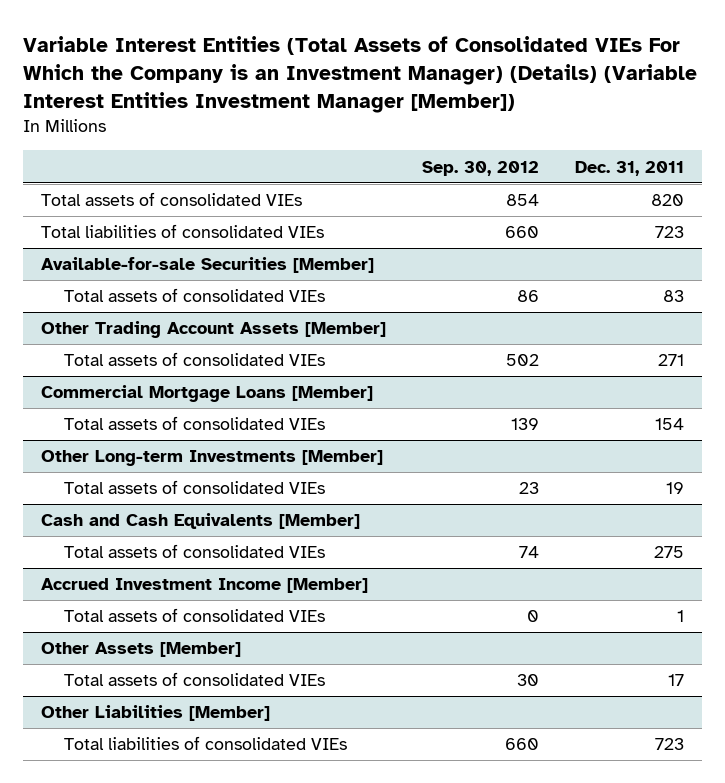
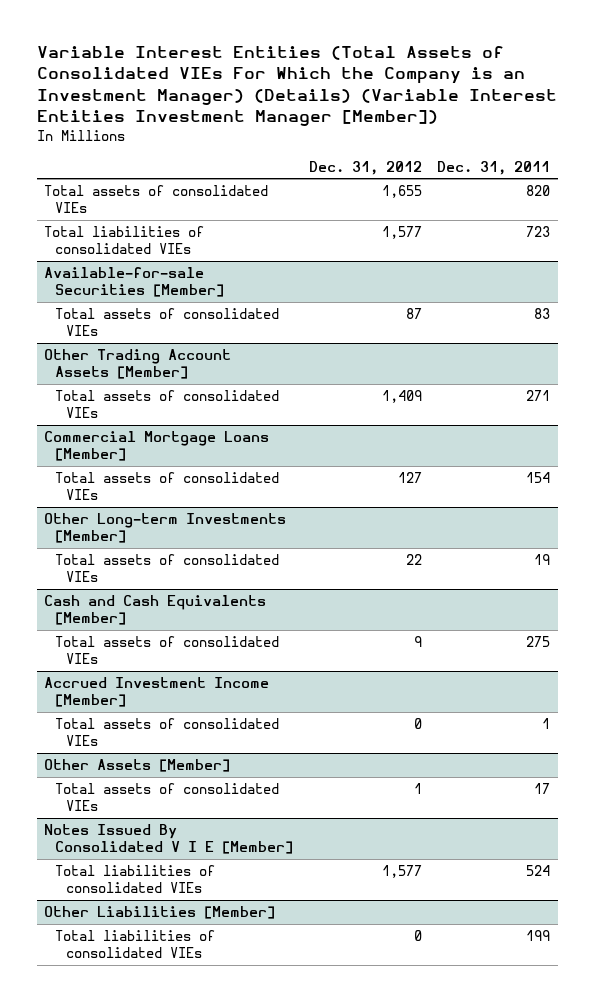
- | Sep. 30, 2012 | Dec. 31, 2011
+ | Dec. 31, 2012 | Dec. 31, 2011
+ Notes Issued By Consolidated V I E [Member]
+ Total liabilities of consolidated VIEs | 1,577 | 524
@ Other Liabilities [Member]
- Total liabilities of consolidated VIEs | 660 | 723
+ Total liabilities of consolidated VIEs | 0 | 199

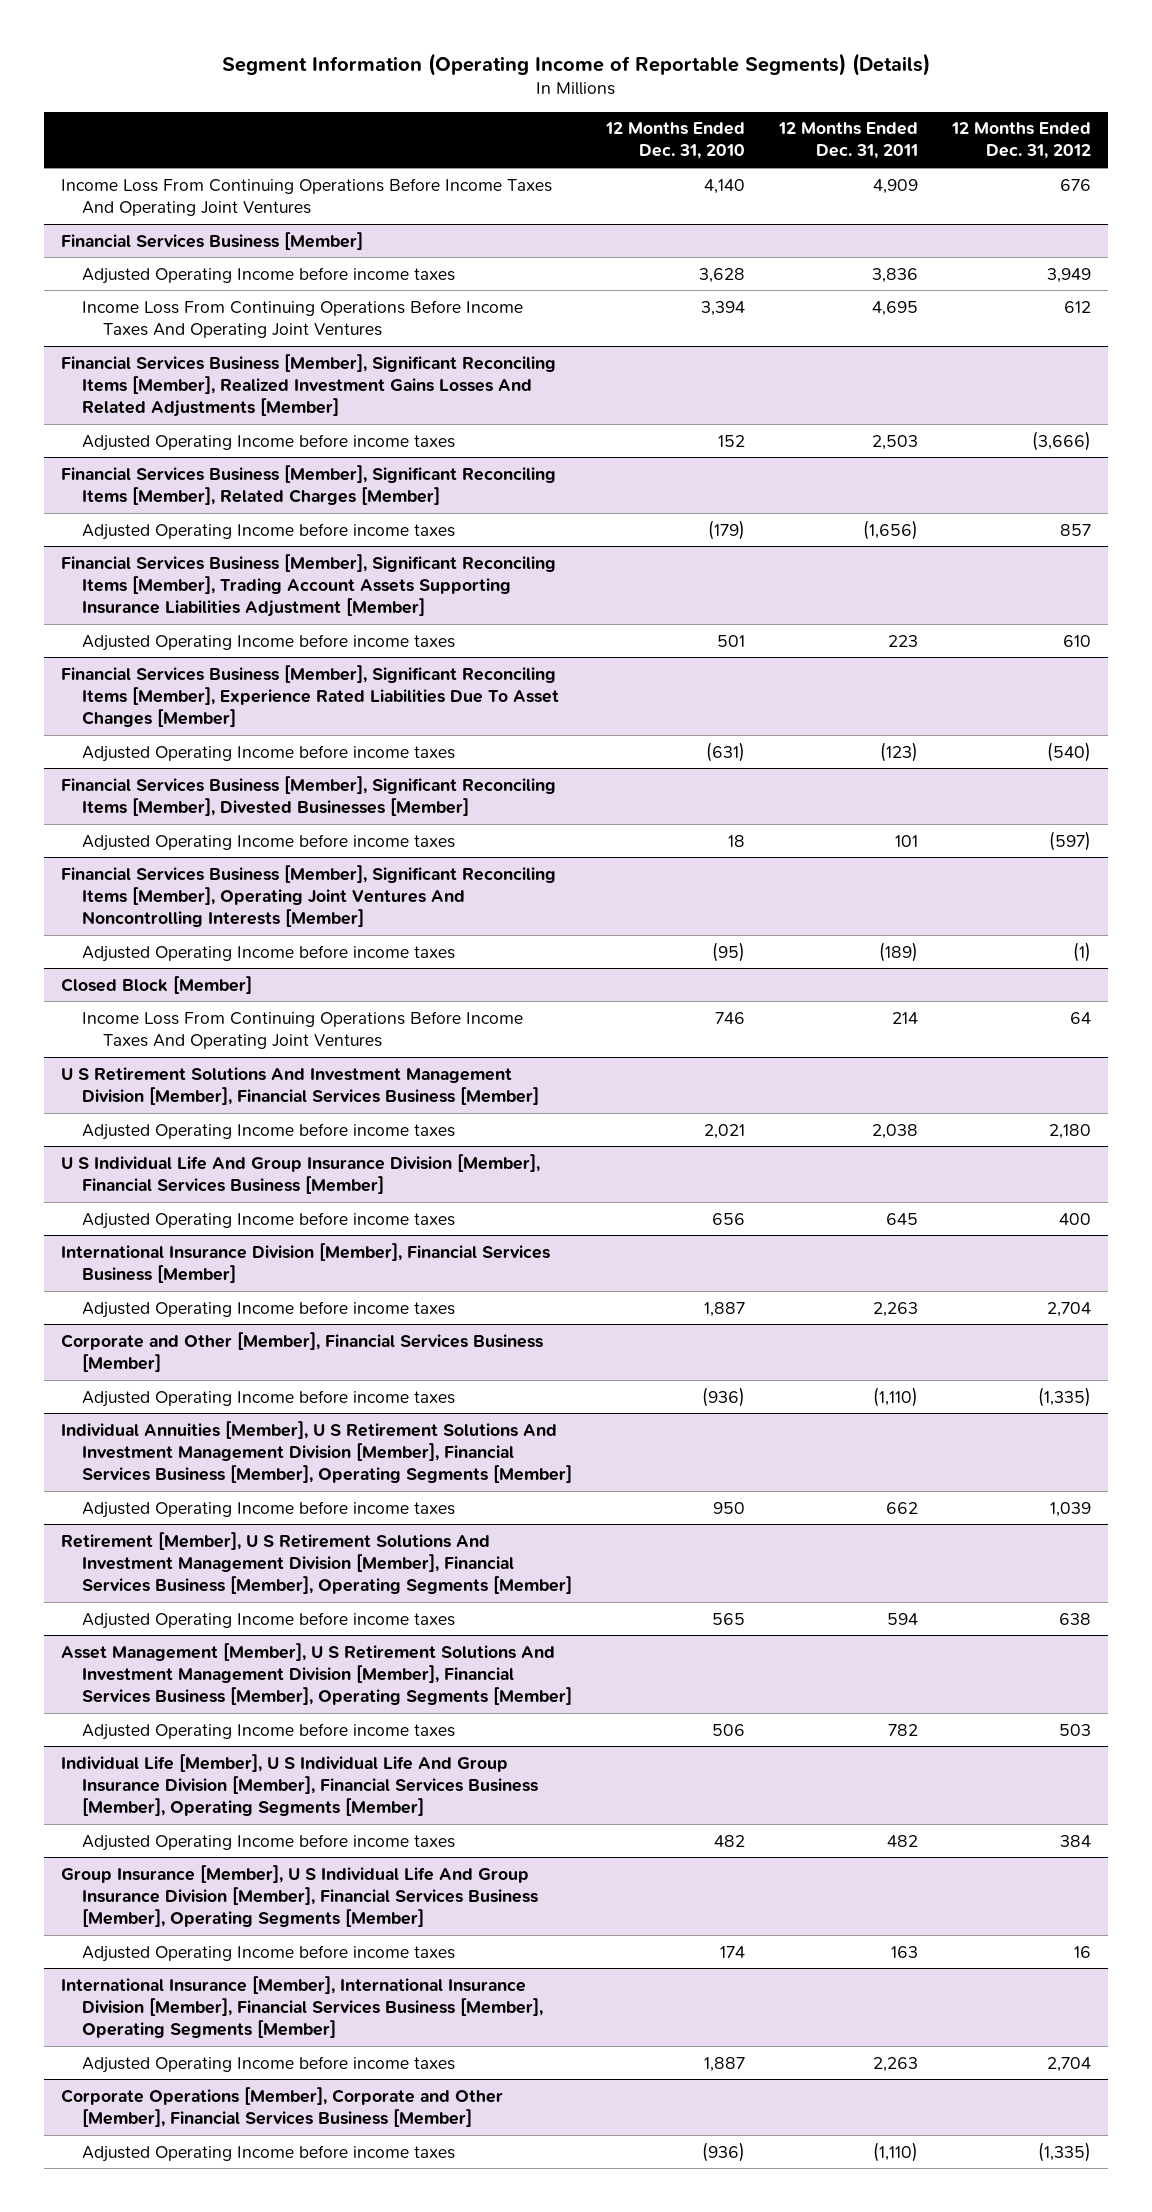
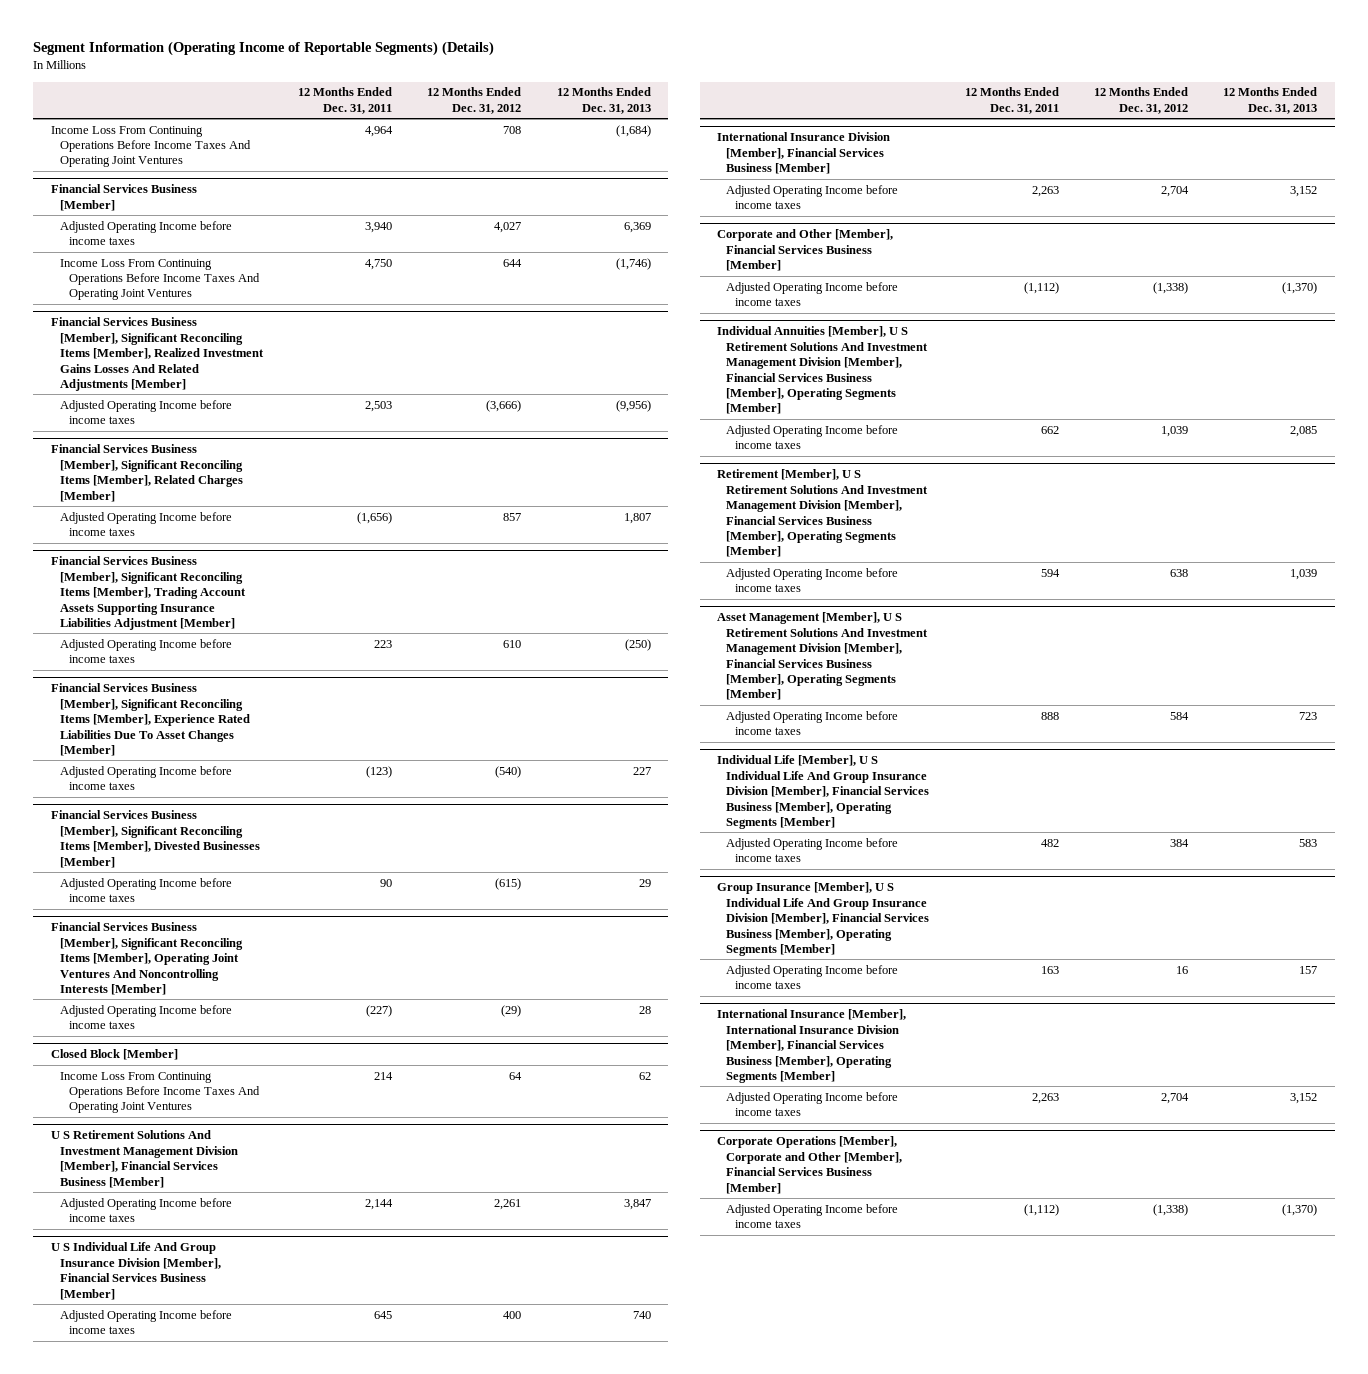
- | 12 Months Ended Dec. 31, 2010 | 12 Months Ended Dec. 31, 2011 | 12 Months Ended Dec. 31, 2012
+ | 12 Months Ended Dec. 31, 2011 | 12 Months Ended Dec. 31, 2012 | 12 Months Ended Dec. 31, 2013
- Income Loss From Continuing Operations Before Income Taxes And Operating Joint Ventures | 4,140 | 4,909 | 676
+ Income Loss From Continuing Operations Before Income Taxes And Operating Joint Ventures | 4,964 | 708 | (1,684)
@ Financial Services Business [Member]
- Adjusted Operating Income before income taxes | 3,628 | 3,836 | 3,949
- Income Loss From Continuing Operations Before Income Taxes And Operating Joint Ventures | 3,394 | 4,695 | 612
+ Adjusted Operating Income before income taxes | 3,940 | 4,027 | 6,369
+ Income Loss From Continuing Operations Before Income Taxes And Operating Joint Ventures | 4,750 | 644 | (1,746)
@ Financial Services Business [Member], Significant Reconciling Items [Member], Divested Businesses [Member]
- Adjusted Operating Income before income taxes | 18 | 101 | (597)
+ Adjusted Operating Income before income taxes | 90 | (615) | 29
@ Financial Services Business [Member], Significant Reconciling Items [Member], Operating Joint Ventures And Noncontrolling Interests [Member]
- Adjusted Operating Income before income taxes | (95) | (189) | (1)
+ Adjusted Operating Income before income taxes | (227) | (29) | 28
@ U S Retirement Solutions And Investment Management Division [Member], Financial Services Business [Member]
- Adjusted Operating Income before income taxes | 2,021 | 2,038 | 2,180
+ Adjusted Operating Income before income taxes | 2,144 | 2,261 | 3,847
@ Corporate and Other [Member], Financial Services Business [Member]
- Adjusted Operating Income before income taxes | (936) | (1,110) | (1,335)
+ Adjusted Operating Income before income taxes | (1,112) | (1,338) | (1,370)
@ Asset Management [Member], U S Retirement Solutions And Investment Management Division [Member], Financial Services Business [Member], Operating Segments [Member]
- Adjusted Operating Income before income taxes | 506 | 782 | 503
+ Adjusted Operating Income before income taxes | 888 | 584 | 723
@ Corporate Operations [Member], Corporate and Other [Member], Financial Services Business [Member]
- Adjusted Operating Income before income taxes | (936) | (1,110) | (1,335)
+ Adjusted Operating Income before income taxes | (1,112) | (1,338) | (1,370)

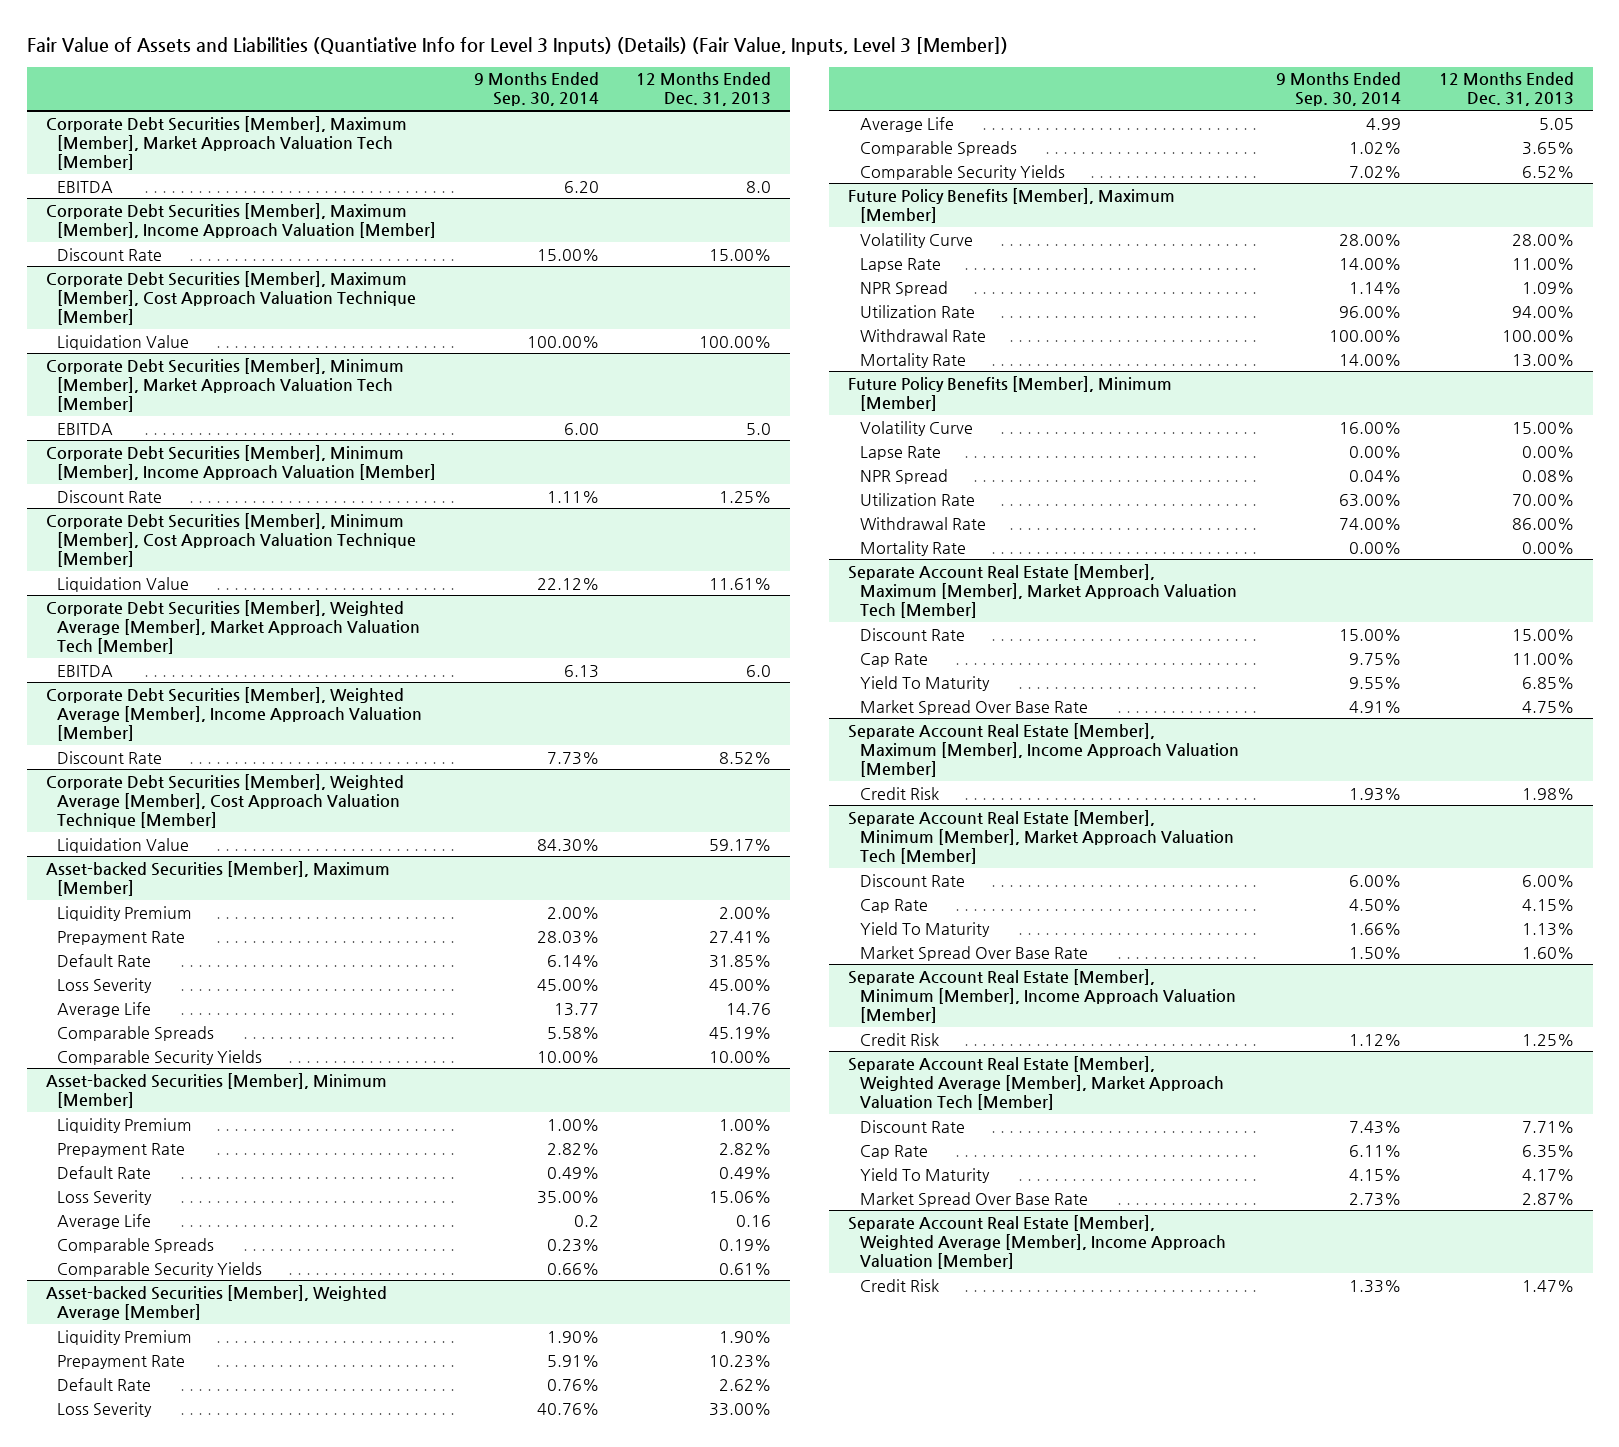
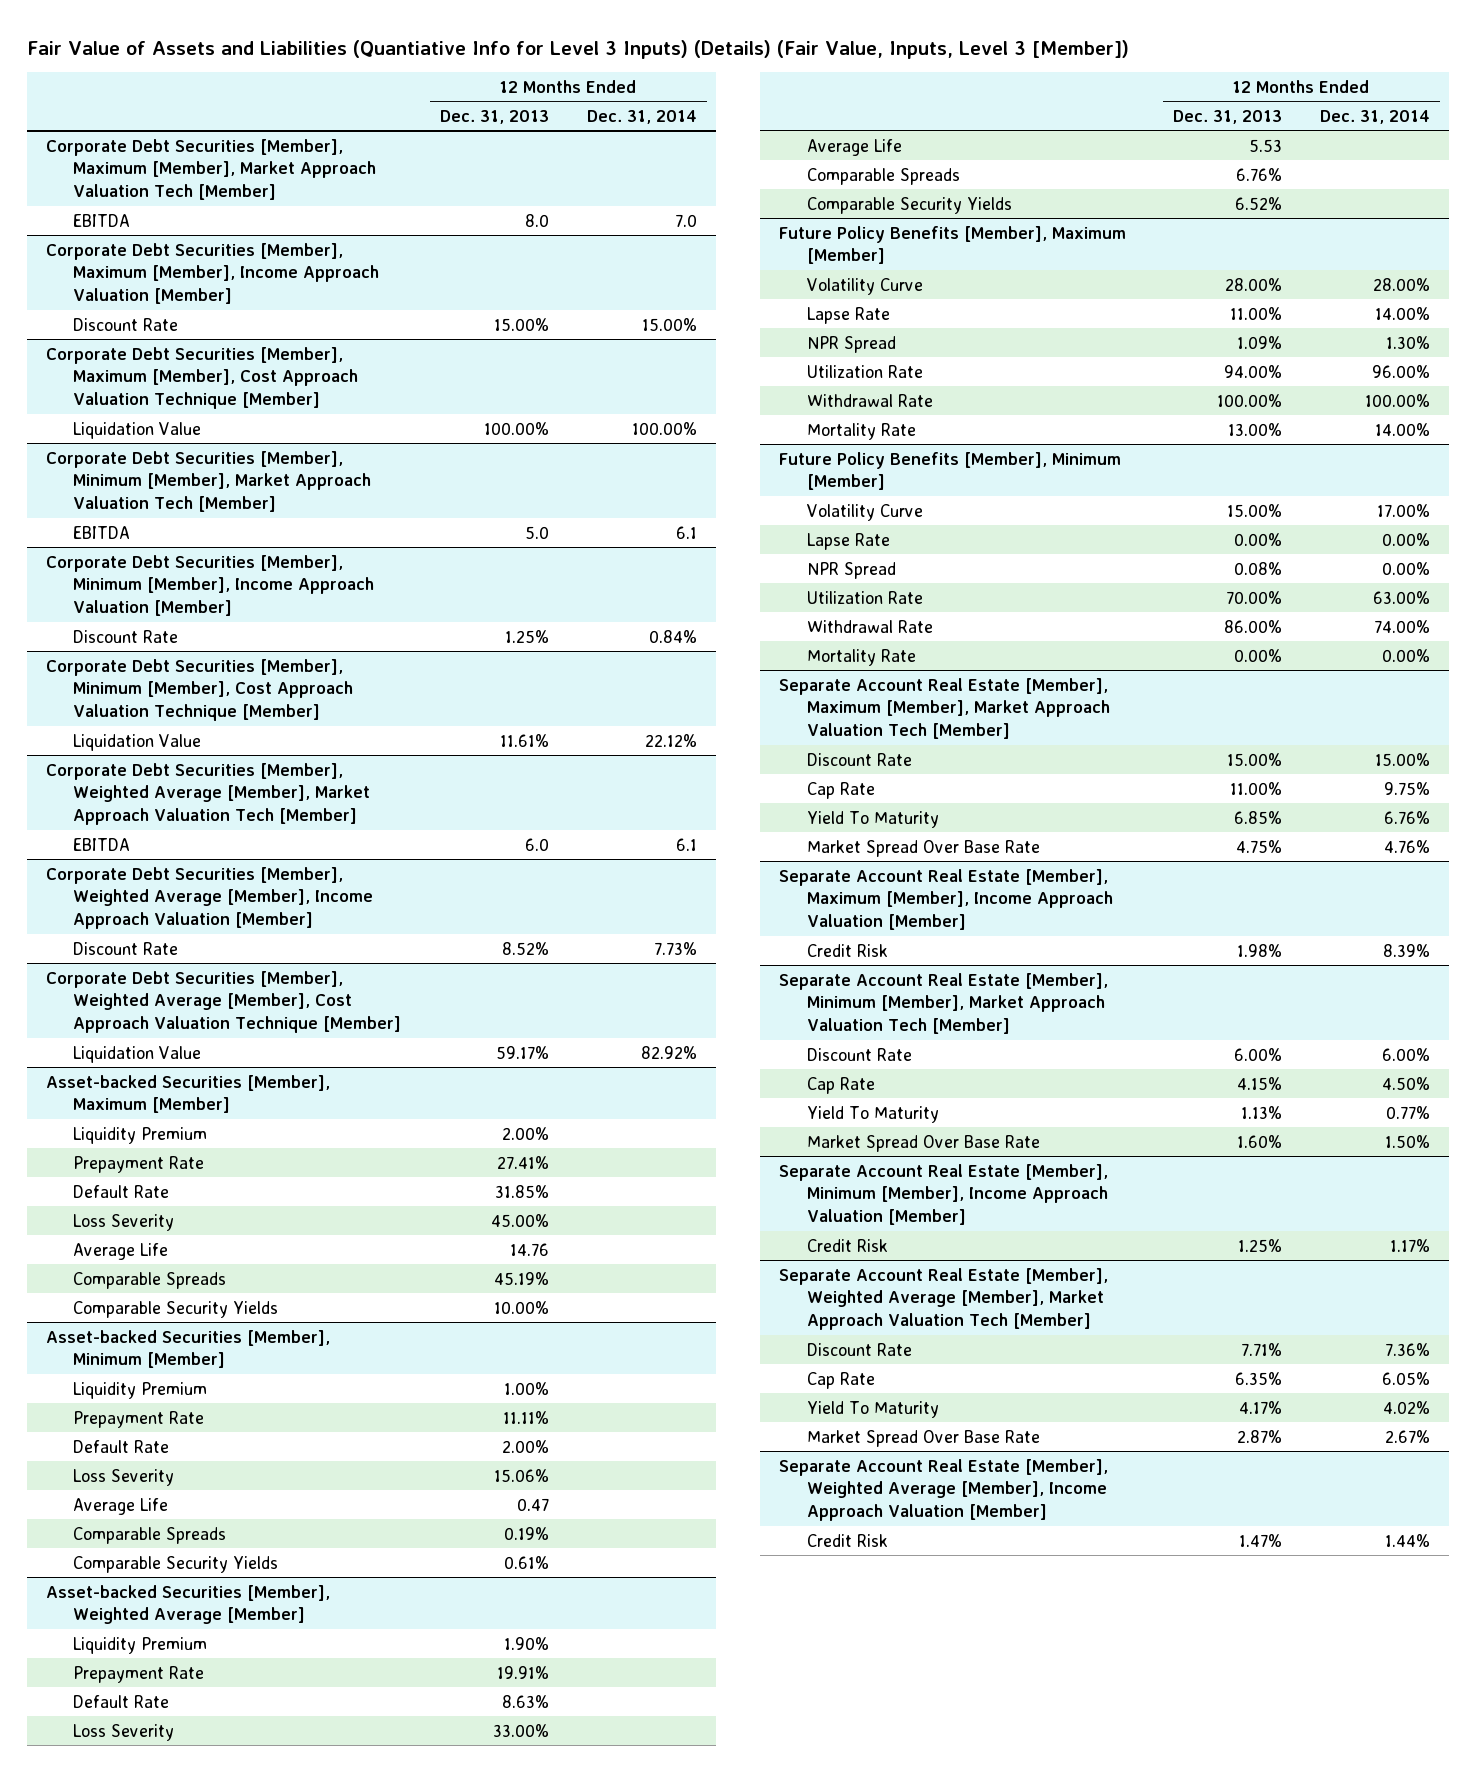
- | 9 Months Ended Sep. 30, 2014 | 12 Months Ended Dec. 31, 2013
+ | 12 Months Ended Dec. 31, 2013 | 12 Months Ended Dec. 31, 2014
@ Asset-backed Securities [Member], Minimum [Member]
- Prepayment Rate | 2.82% | 2.82%
- Default Rate | 0.49% | 0.49%
+ Prepayment Rate | 11.11% |
+ Default Rate | 2.00% |
- Average Life | 0.2 | 0.16
+ Average Life | 0.47 |
@ Asset-backed Securities [Member], Weighted Average [Member]
- Prepayment Rate | 5.91% | 10.23%
- Default Rate | 0.76% | 2.62%
+ Prepayment Rate | 19.91% |
+ Default Rate | 8.63% |
- Average Life | 4.99 | 5.05
- Comparable Spreads | 1.02% | 3.65%
+ Average Life | 5.53 |
+ Comparable Spreads | 6.76% |

